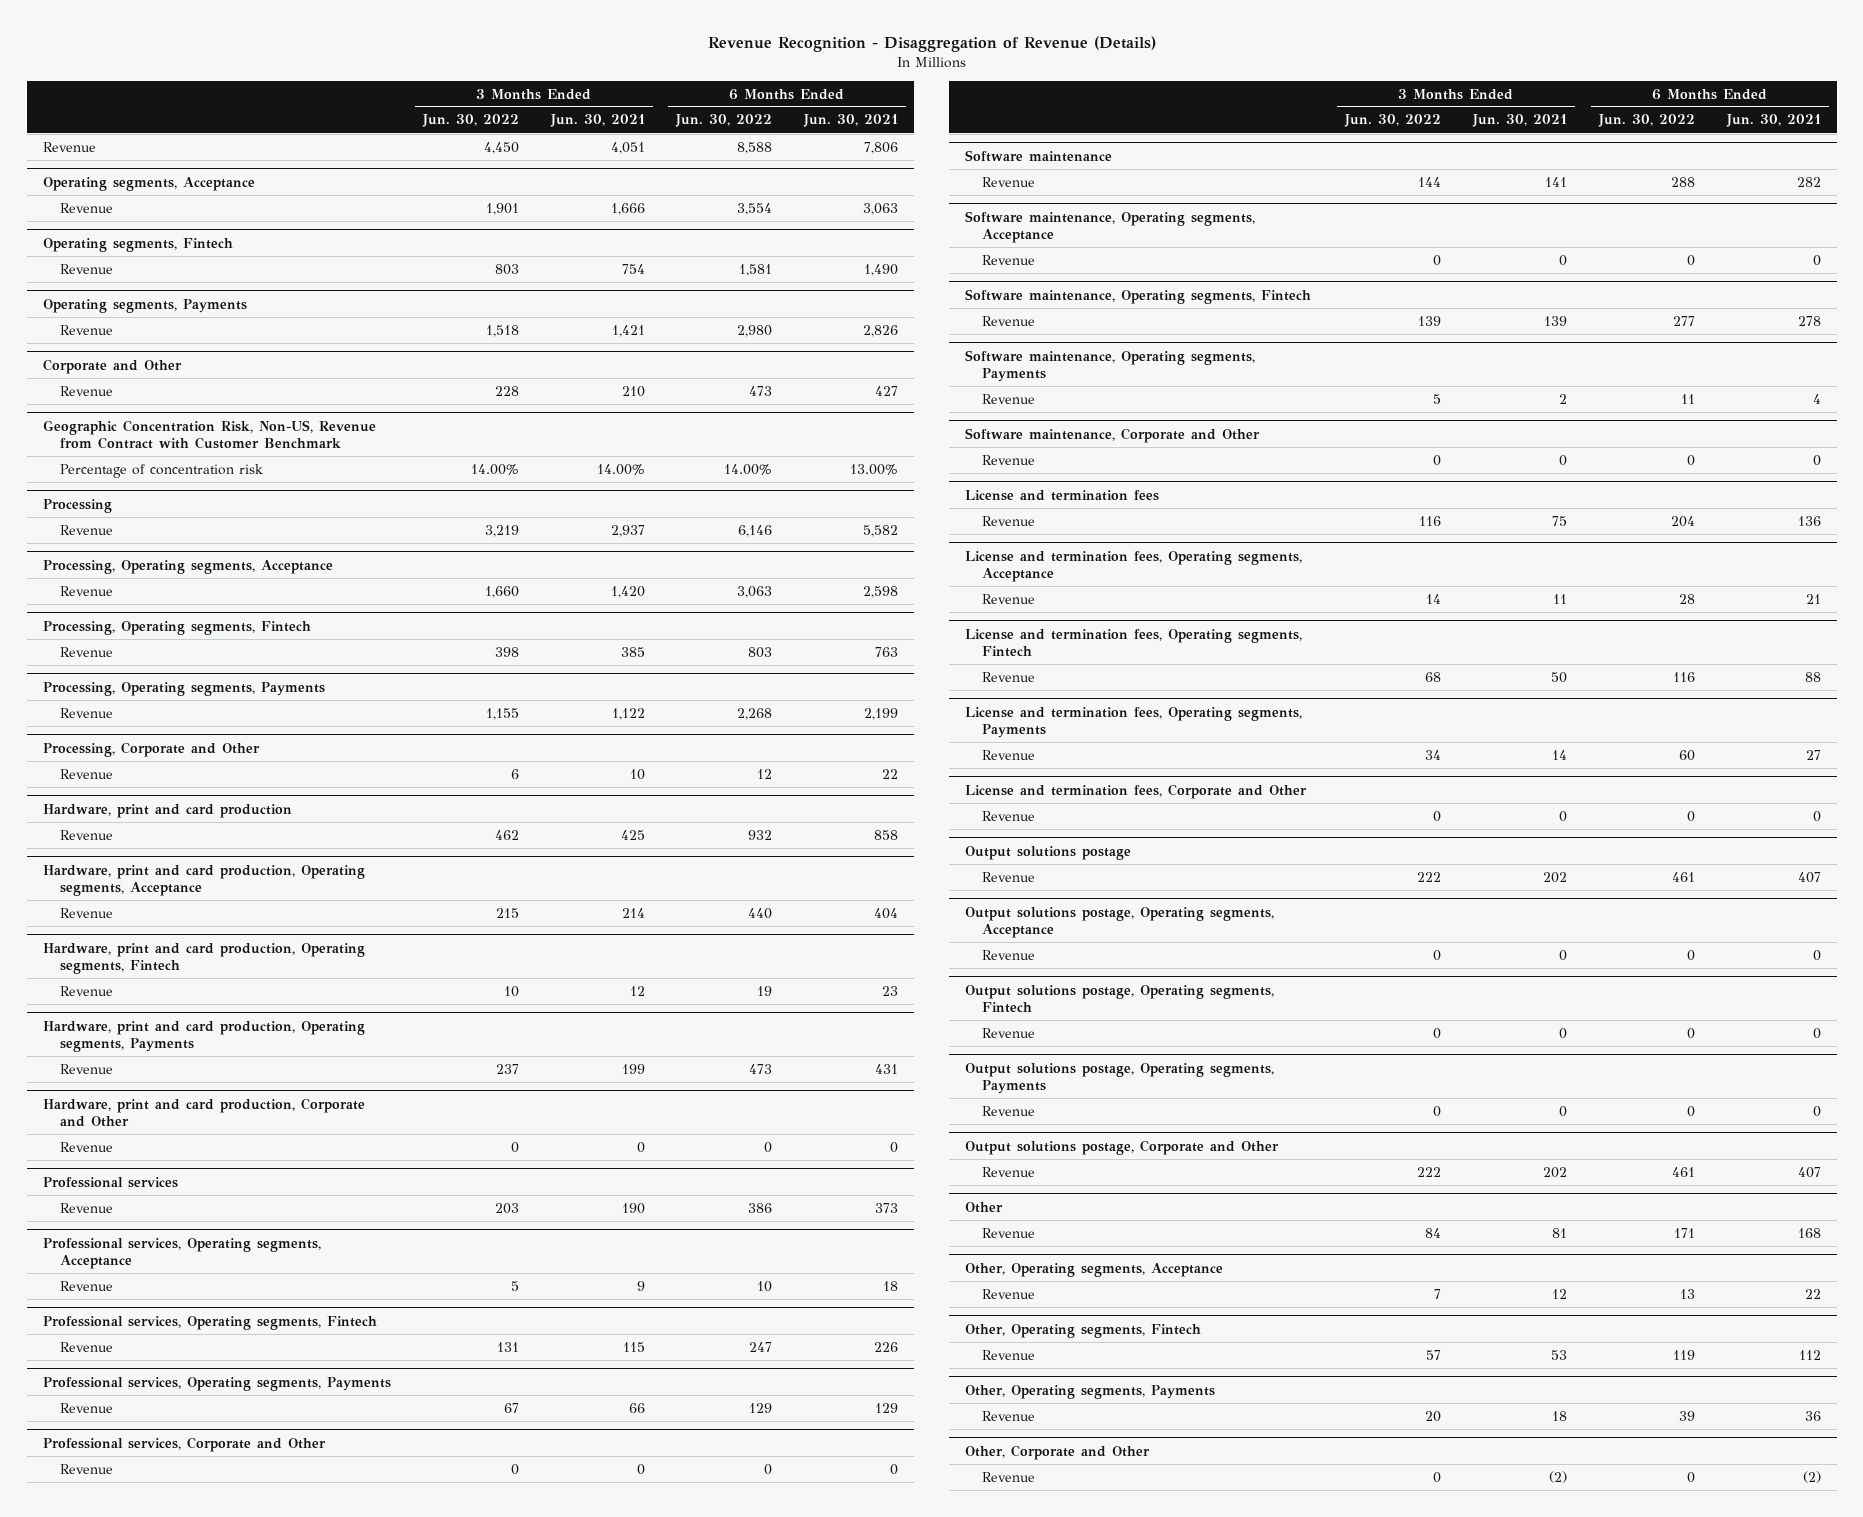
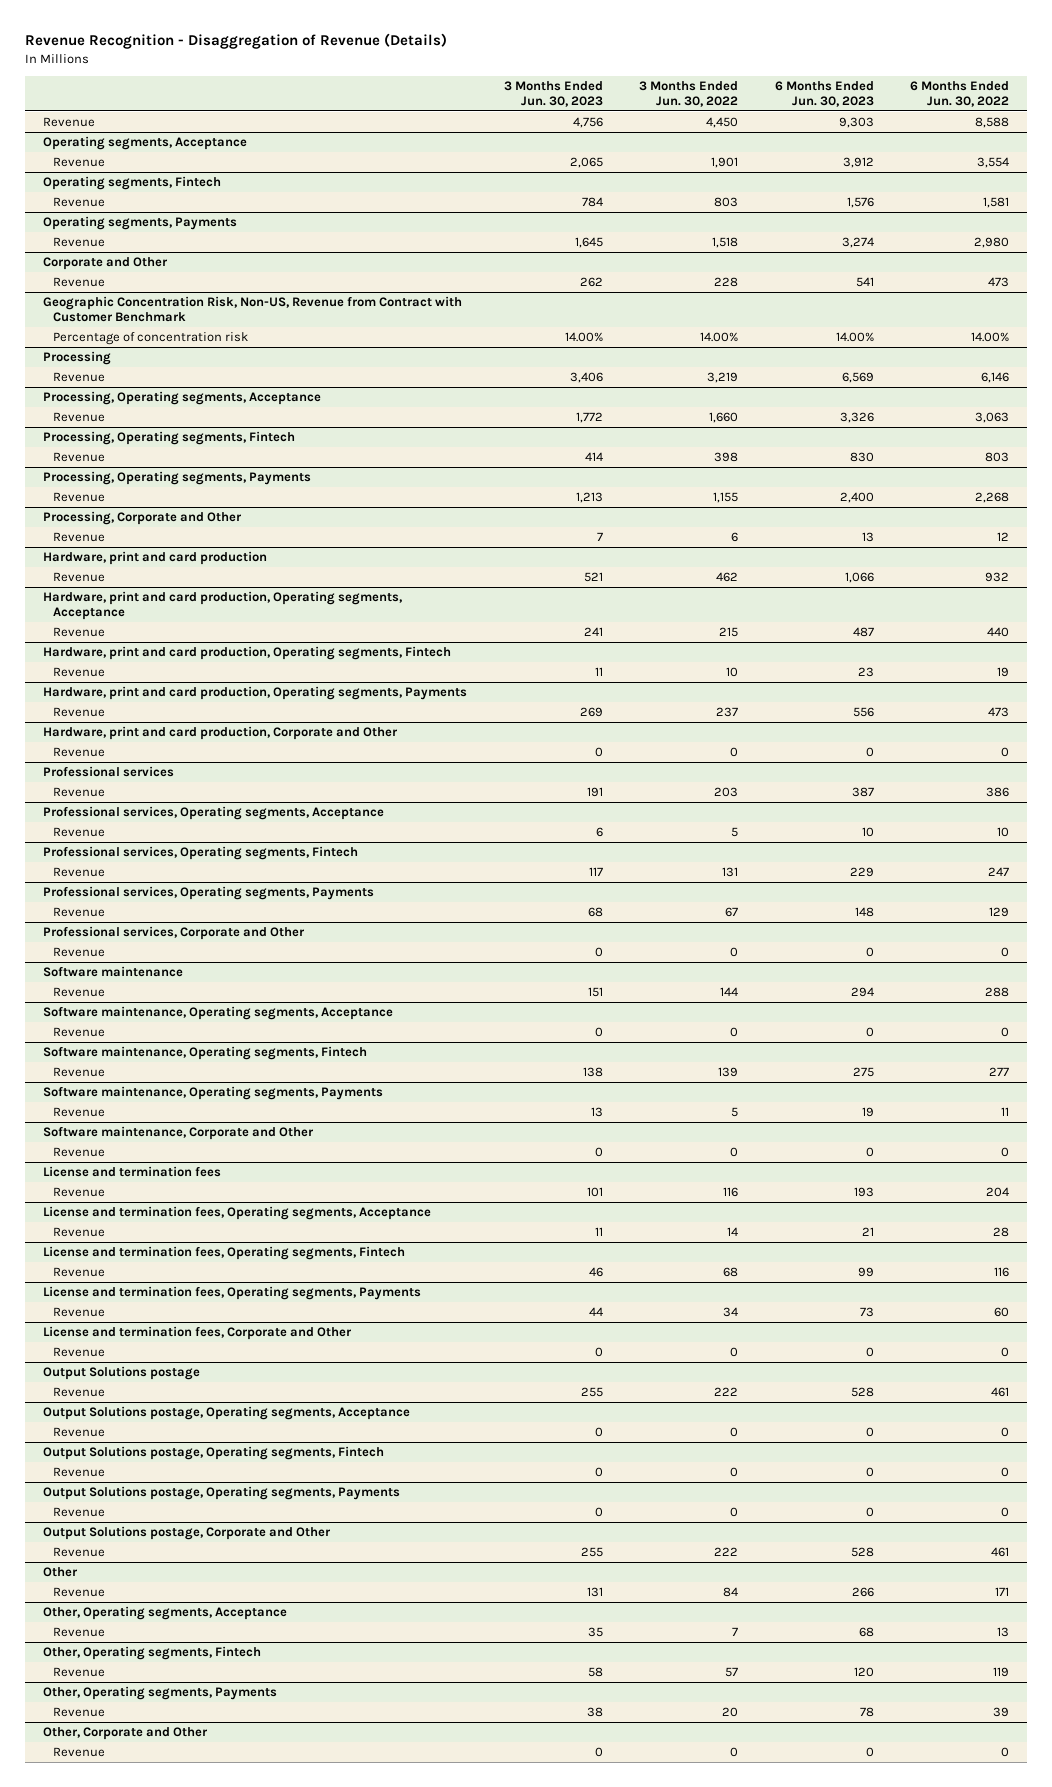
- | 3 Months Ended Jun. 30, 2022 | 3 Months Ended Jun. 30, 2021 | 6 Months Ended Jun. 30, 2022 | 6 Months Ended Jun. 30, 2021
+ | 3 Months Ended Jun. 30, 2023 | 3 Months Ended Jun. 30, 2022 | 6 Months Ended Jun. 30, 2023 | 6 Months Ended Jun. 30, 2022
- Output solutions postage
+ Output Solutions postage
- Output solutions postage, Operating segments, Acceptance
+ Output Solutions postage, Operating segments, Acceptance
- Output solutions postage, Operating segments, Fintech
+ Output Solutions postage, Operating segments, Fintech
- Output solutions postage, Operating segments, Payments
+ Output Solutions postage, Operating segments, Payments
- Output solutions postage, Corporate and Other
+ Output Solutions postage, Corporate and Other

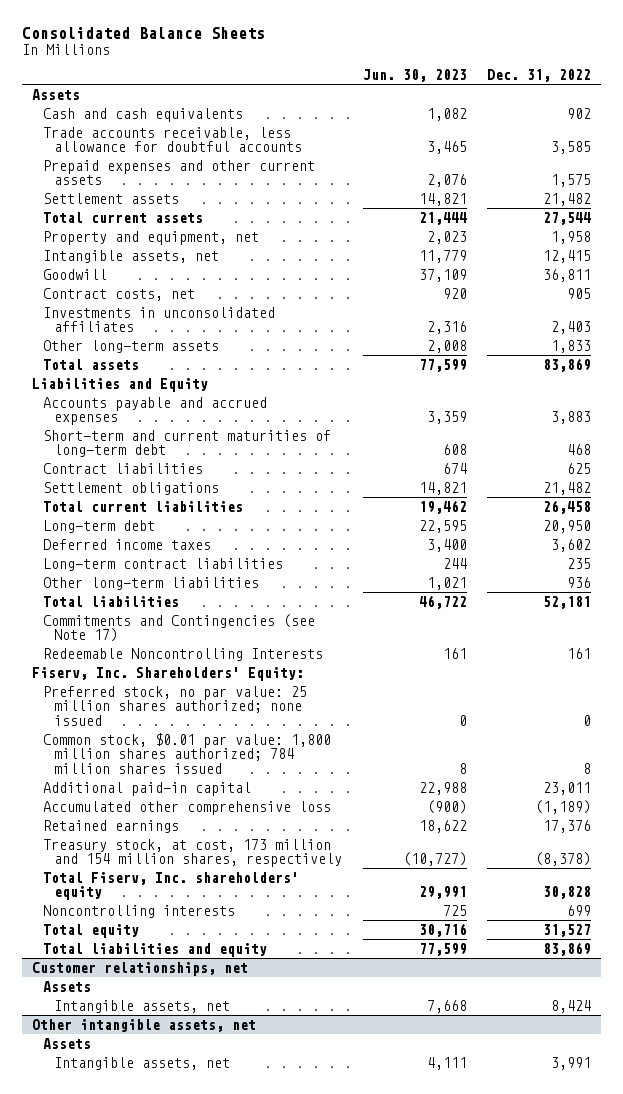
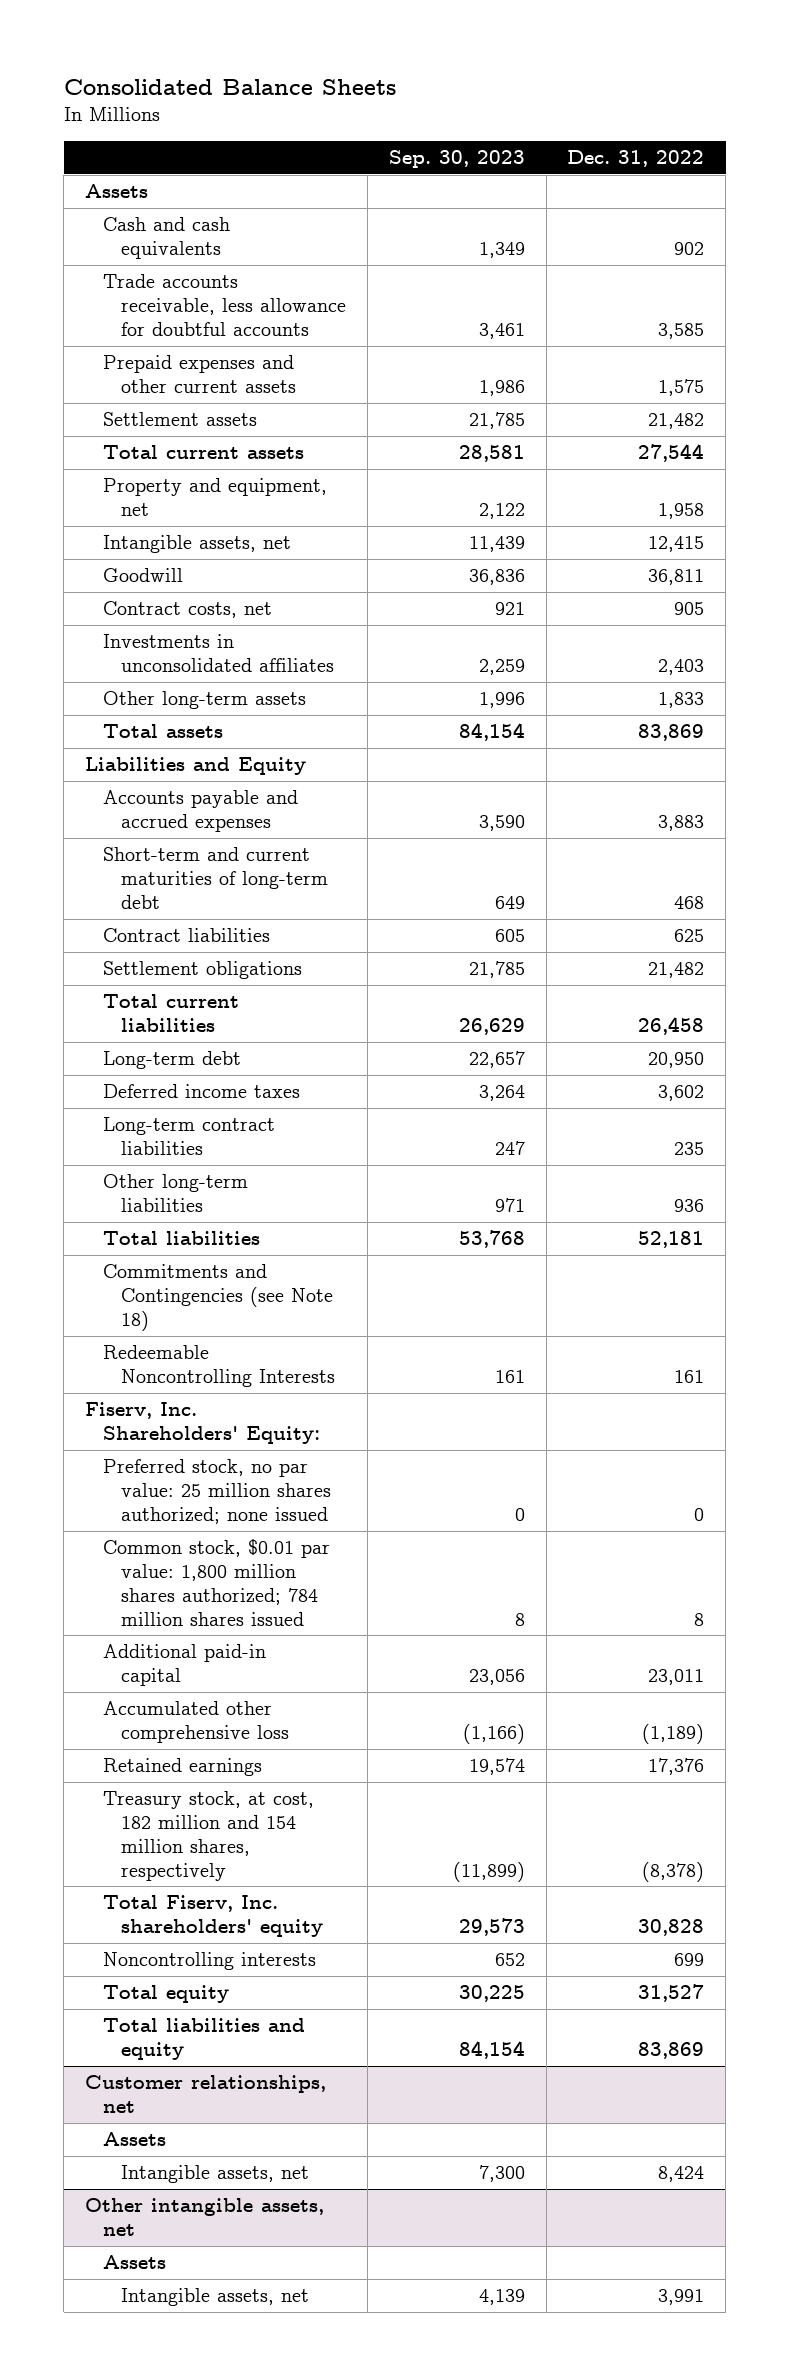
- | Jun. 30, 2023 | Dec. 31, 2022
+ | Sep. 30, 2023 | Dec. 31, 2022
- Commitments and Contingencies (see Note 17)
+ Commitments and Contingencies (see Note 18)
- Treasury stock, at cost, 173 million and 154 million shares, respectively | (10,727) | (8,378)
+ Treasury stock, at cost, 182 million and 154 million shares, respectively | (11,899) | (8,378)

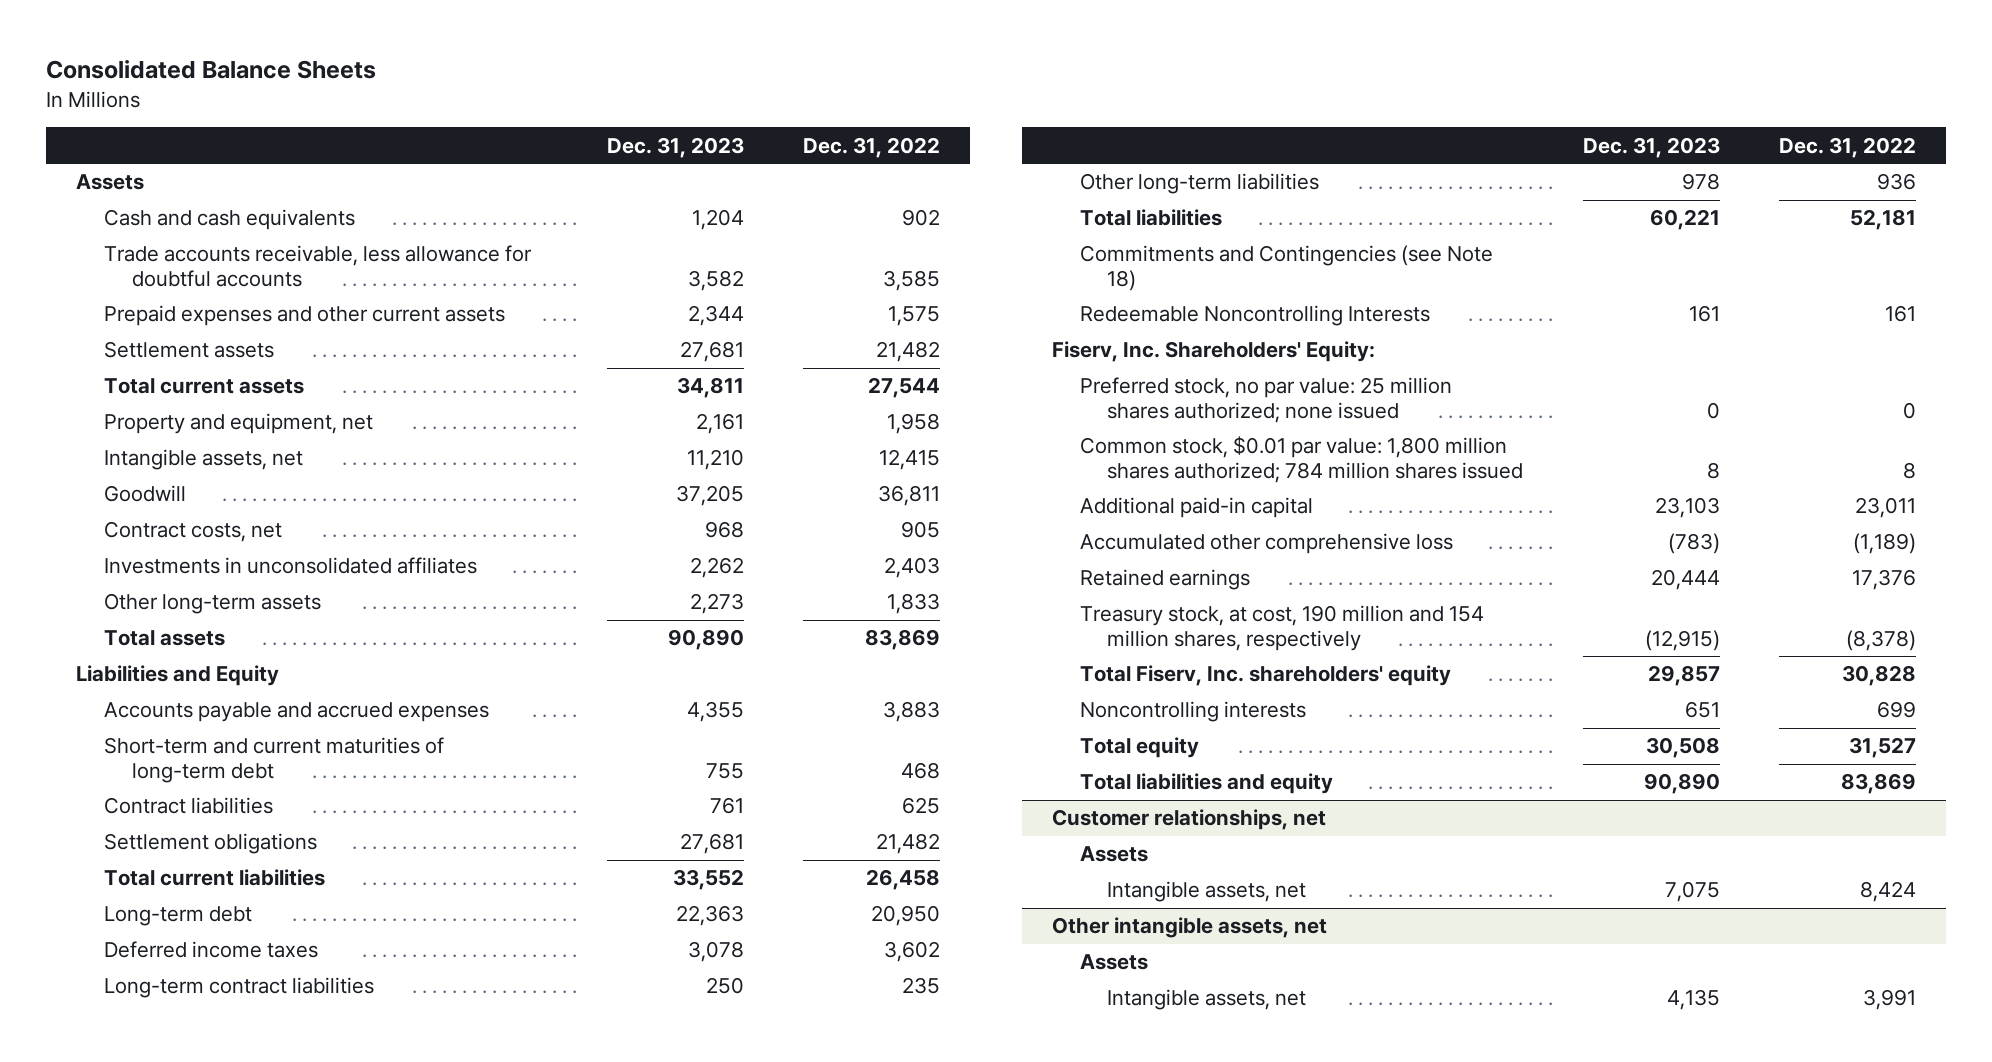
- | Sep. 30, 2023 | Dec. 31, 2022
+ | Dec. 31, 2023 | Dec. 31, 2022
- Treasury stock, at cost, 182 million and 154 million shares, respectively | (11,899) | (8,378)
+ Treasury stock, at cost, 190 million and 154 million shares, respectively | (12,915) | (8,378)

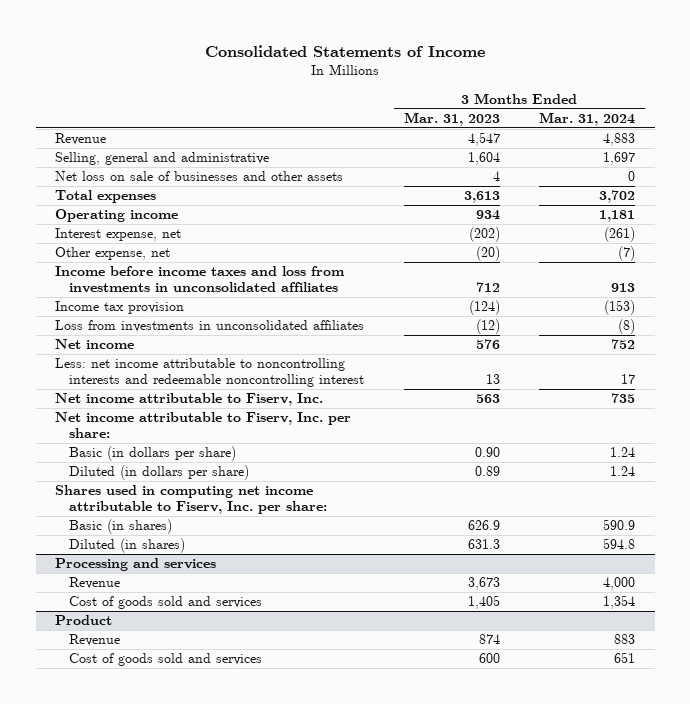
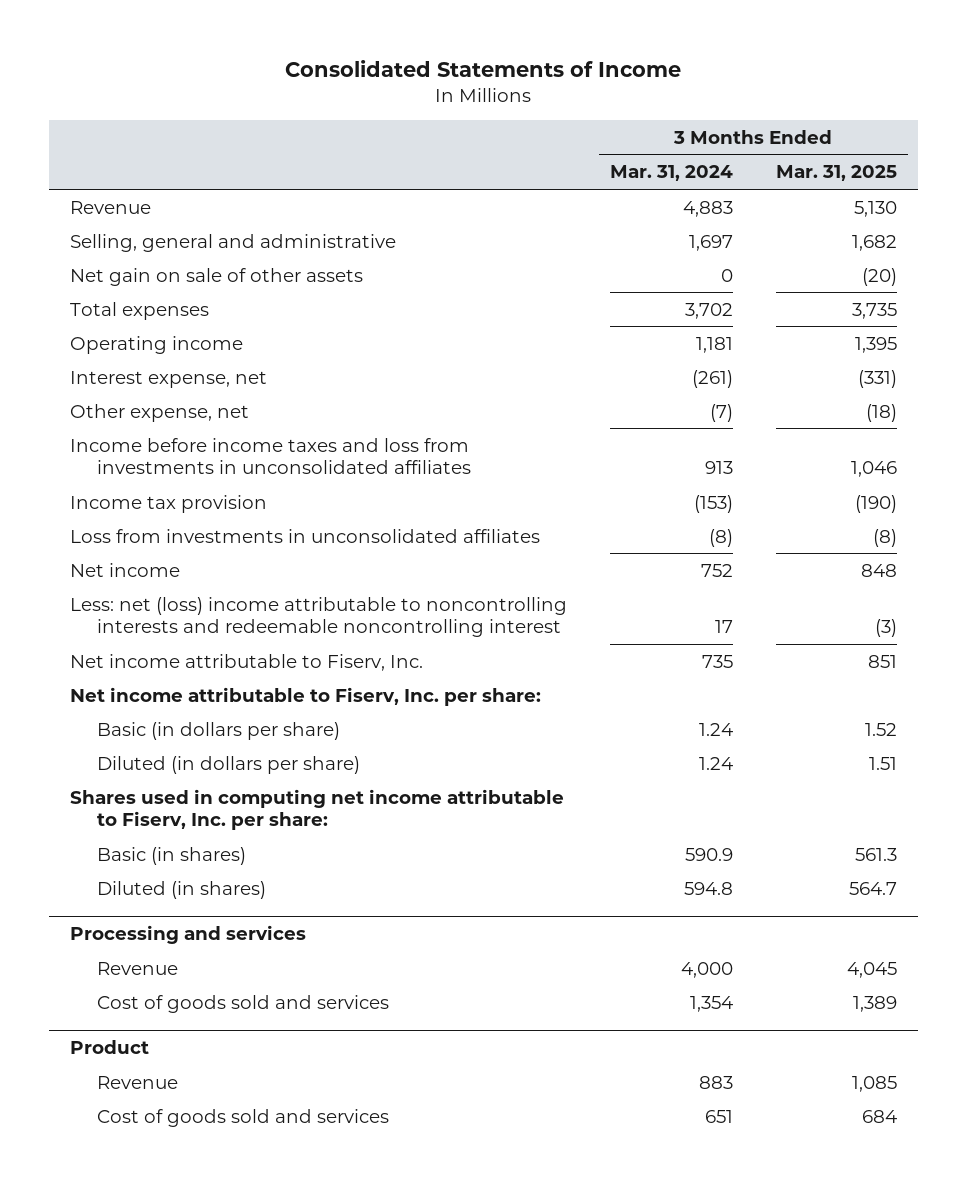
- | 3 Months Ended Mar. 31, 2023 | 3 Months Ended Mar. 31, 2024
+ | 3 Months Ended Mar. 31, 2024 | 3 Months Ended Mar. 31, 2025
- Net loss on sale of businesses and other assets | 4 | 0
+ Net gain on sale of other assets | 0 | (20)
- Less: net income attributable to noncontrolling interests and redeemable noncontrolling interest | 13 | 17
+ Less: net (loss) income attributable to noncontrolling interests and redeemable noncontrolling interest | 17 | (3)

